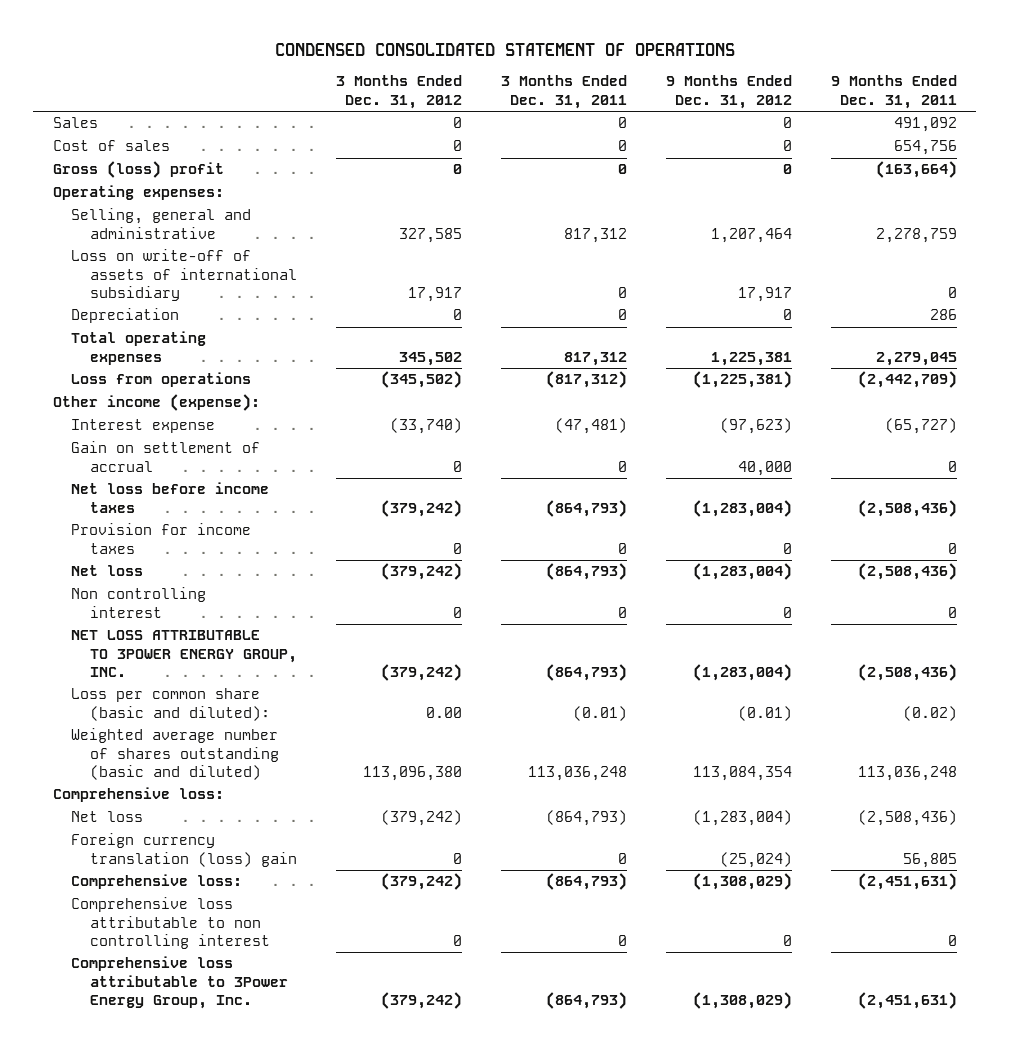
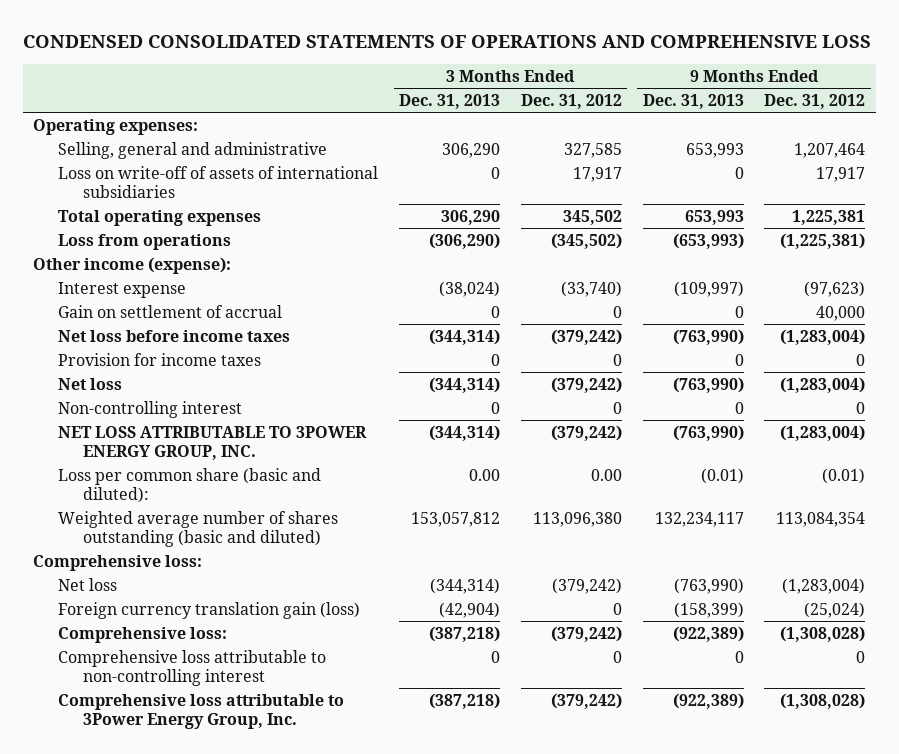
- CONDENSED CONSOLIDATED STATEMENT OF OPERATIONS
+ CONDENSED CONSOLIDATED STATEMENTS OF OPERATIONS AND COMPREHENSIVE LOSS
- | 3 Months Ended Dec. 31, 2012 | 3 Months Ended Dec. 31, 2011 | 9 Months Ended Dec. 31, 2012 | 9 Months Ended Dec. 31, 2011
+ | 3 Months Ended Dec. 31, 2013 | 3 Months Ended Dec. 31, 2012 | 9 Months Ended Dec. 31, 2013 | 9 Months Ended Dec. 31, 2012
- Sales | 0 | 0 | 0 | 491,092
- Cost of sales | 0 | 0 | 0 | 654,756
- Gross (loss) profit | 0 | 0 | 0 | (163,664)
- Loss on write-off of assets of international subsidiary | 17,917 | 0 | 17,917 | 0
- Depreciation | 0 | 0 | 0 | 286
+ Loss on write-off of assets of international subsidiaries | 0 | 17,917 | 0 | 17,917
- Non controlling interest | 0 | 0 | 0 | 0
+ Non-controlling interest | 0 | 0 | 0 | 0
- Foreign currency translation (loss) gain | 0 | 0 | (25,024) | 56,805
- Comprehensive loss: | (379,242) | (864,793) | (1,308,029) | (2,451,631)
- Comprehensive loss attributable to non controlling interest | 0 | 0 | 0 | 0
- Comprehensive loss attributable to 3Power Energy Group, Inc. | (379,242) | (864,793) | (1,308,029) | (2,451,631)
+ Foreign currency translation gain (loss) | (42,904) | 0 | (158,399) | (25,024)
+ Comprehensive loss: | (387,218) | (379,242) | (922,389) | (1,308,028)
+ Comprehensive loss attributable to non-controlling interest | 0 | 0 | 0 | 0
+ Comprehensive loss attributable to 3Power Energy Group, Inc. | (387,218) | (379,242) | (922,389) | (1,308,028)

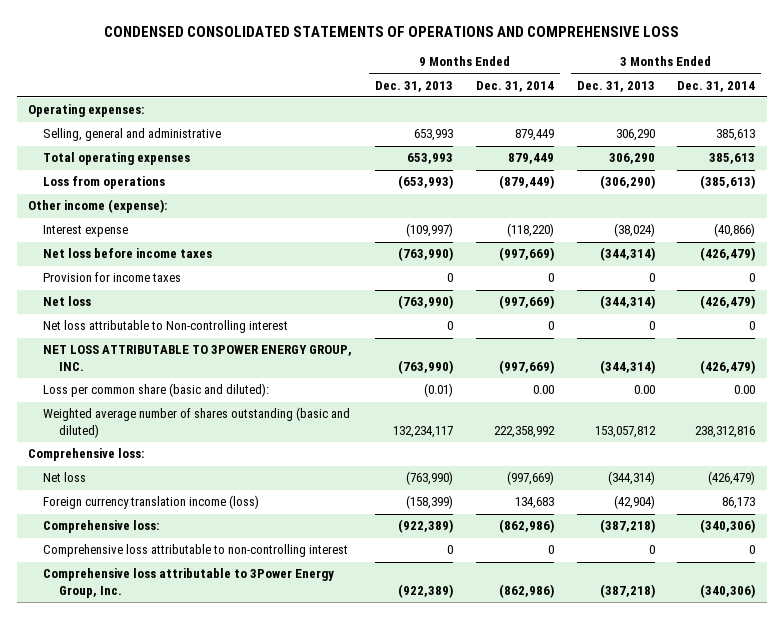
- | 3 Months Ended Dec. 31, 2013 | 3 Months Ended Dec. 31, 2012 | 9 Months Ended Dec. 31, 2013 | 9 Months Ended Dec. 31, 2012
+ | 9 Months Ended Dec. 31, 2013 | 9 Months Ended Dec. 31, 2014 | 3 Months Ended Dec. 31, 2013 | 3 Months Ended Dec. 31, 2014
- Loss on write-off of assets of international subsidiaries | 0 | 17,917 | 0 | 17,917
- Gain on settlement of accrual | 0 | 0 | 0 | 40,000
- Non-controlling interest | 0 | 0 | 0 | 0
+ Net loss attributable to Non-controlling interest | 0 | 0 | 0 | 0
- Foreign currency translation gain (loss) | (42,904) | 0 | (158,399) | (25,024)
+ Foreign currency translation income (loss) | (158,399) | 134,683 | (42,904) | 86,173

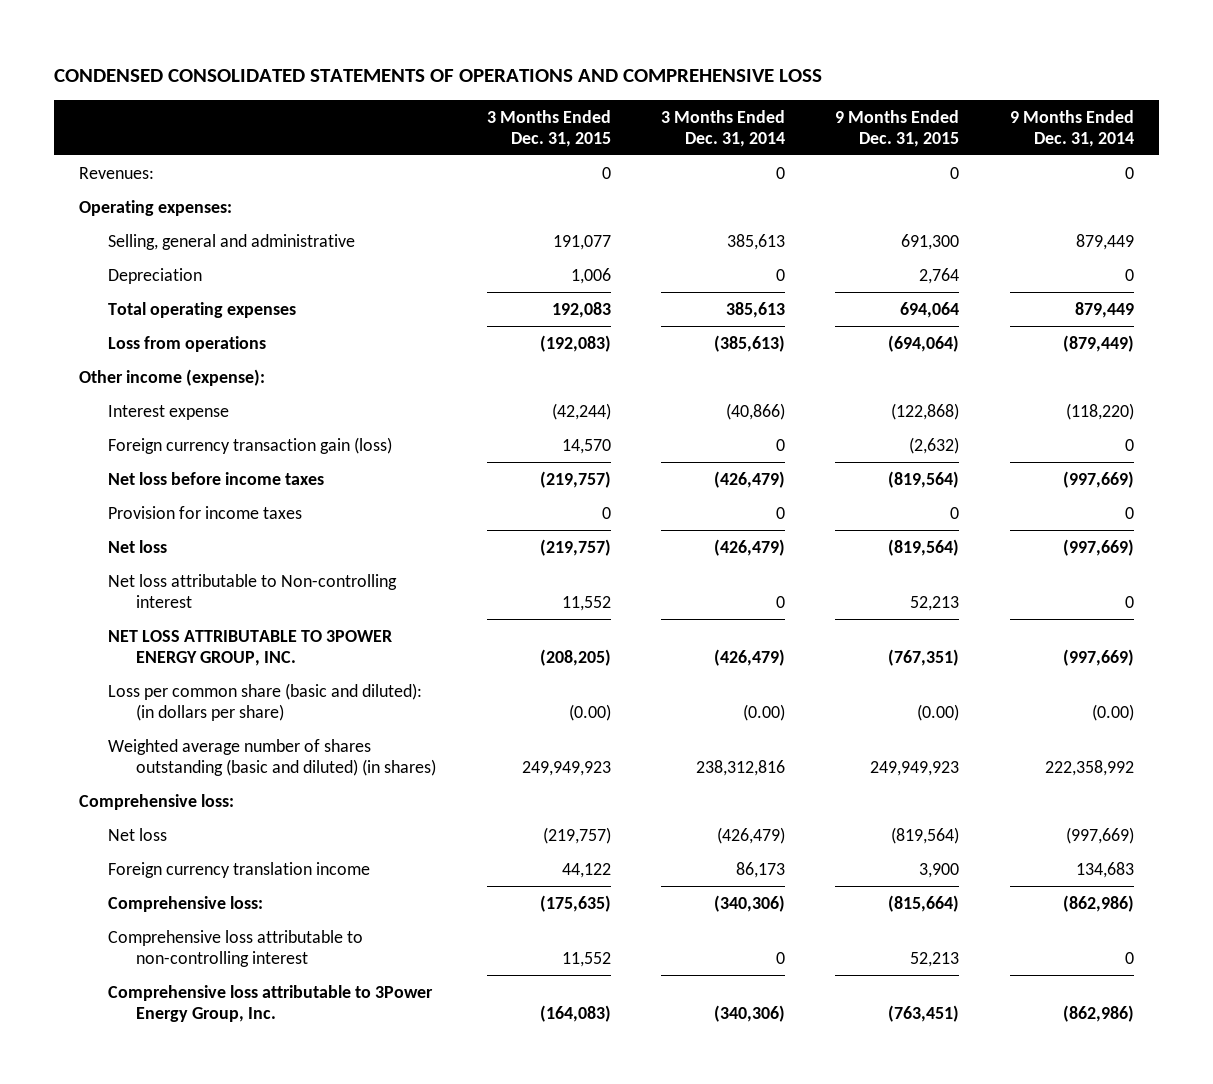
- | 9 Months Ended Dec. 31, 2013 | 9 Months Ended Dec. 31, 2014 | 3 Months Ended Dec. 31, 2013 | 3 Months Ended Dec. 31, 2014
+ | 3 Months Ended Dec. 31, 2015 | 3 Months Ended Dec. 31, 2014 | 9 Months Ended Dec. 31, 2015 | 9 Months Ended Dec. 31, 2014
+ Revenues: | 0 | 0 | 0 | 0
+ Depreciation | 1,006 | 0 | 2,764 | 0
+ Foreign currency transaction gain (loss) | 14,570 | 0 | (2,632) | 0
- Loss per common share (basic and diluted): | (0.01) | 0.00 | 0.00 | 0.00
- Weighted average number of shares outstanding (basic and diluted) | 132,234,117 | 222,358,992 | 153,057,812 | 238,312,816
+ Loss per common share (basic and diluted): (in dollars per share) | (0.00) | (0.00) | (0.00) | (0.00)
+ Weighted average number of shares outstanding (basic and diluted) (in shares) | 249,949,923 | 238,312,816 | 249,949,923 | 222,358,992
- Foreign currency translation income (loss) | (158,399) | 134,683 | (42,904) | 86,173
+ Foreign currency translation income | 44,122 | 86,173 | 3,900 | 134,683

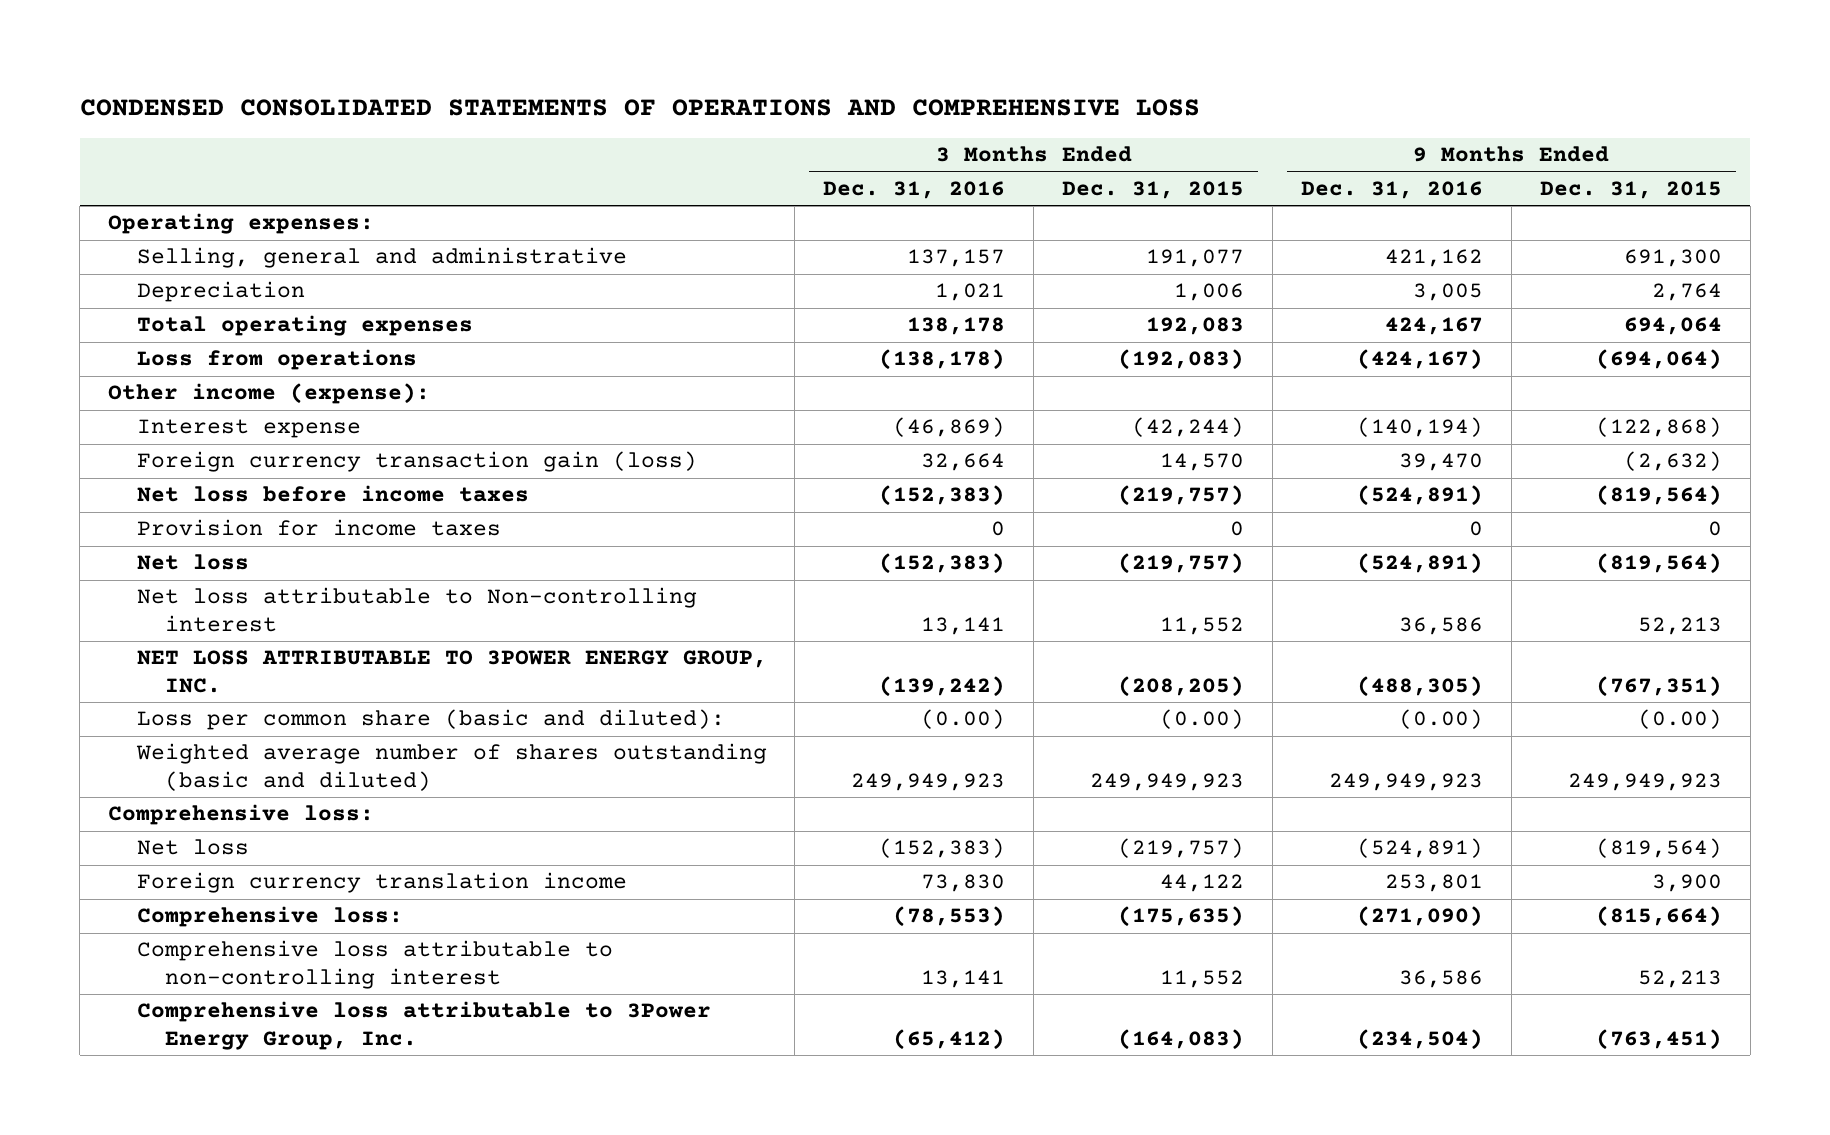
- | 3 Months Ended Dec. 31, 2015 | 3 Months Ended Dec. 31, 2014 | 9 Months Ended Dec. 31, 2015 | 9 Months Ended Dec. 31, 2014
+ | 3 Months Ended Dec. 31, 2016 | 3 Months Ended Dec. 31, 2015 | 9 Months Ended Dec. 31, 2016 | 9 Months Ended Dec. 31, 2015
- Revenues: | 0 | 0 | 0 | 0
- Loss per common share (basic and diluted): (in dollars per share) | (0.00) | (0.00) | (0.00) | (0.00)
- Weighted average number of shares outstanding (basic and diluted) (in shares) | 249,949,923 | 238,312,816 | 249,949,923 | 222,358,992
+ Loss per common share (basic and diluted): | (0.00) | (0.00) | (0.00) | (0.00)
+ Weighted average number of shares outstanding (basic and diluted) | 249,949,923 | 249,949,923 | 249,949,923 | 249,949,923

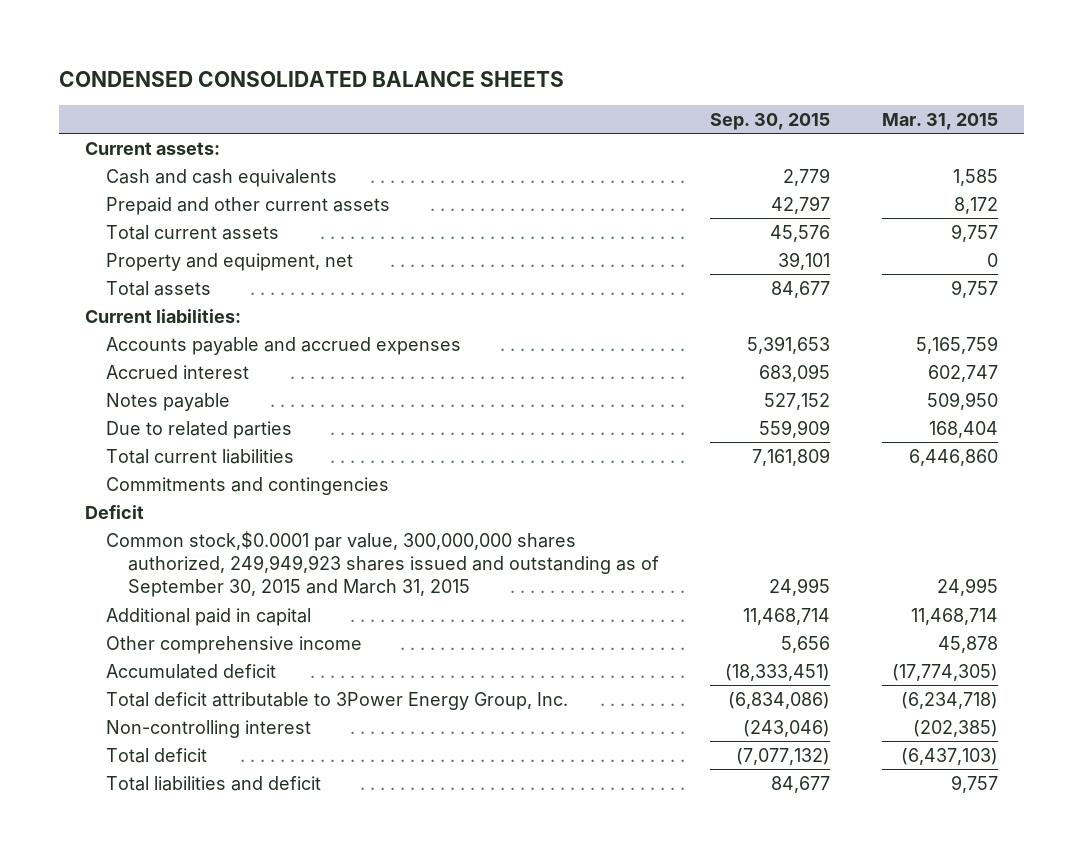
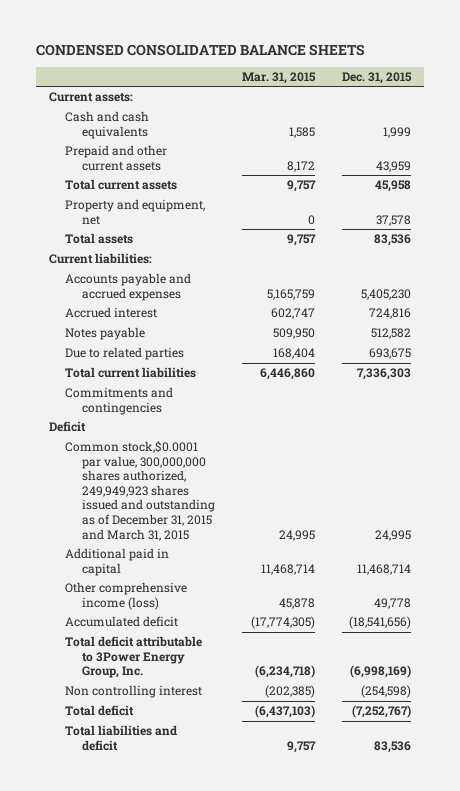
- | Sep. 30, 2015 | Mar. 31, 2015
+ | Mar. 31, 2015 | Dec. 31, 2015
- Common stock,$0.0001 par value, 300,000,000 shares authorized, 249,949,923 shares issued and outstanding as of September 30, 2015 and March 31, 2015 | 24,995 | 24,995
+ Common stock,$0.0001 par value, 300,000,000 shares authorized, 249,949,923 shares issued and outstanding as of December 31, 2015 and March 31, 2015 | 24,995 | 24,995
- Other comprehensive income | 5,656 | 45,878
+ Other comprehensive income (loss) | 45,878 | 49,778
- Non-controlling interest | (243,046) | (202,385)
+ Non controlling interest | (202,385) | (254,598)

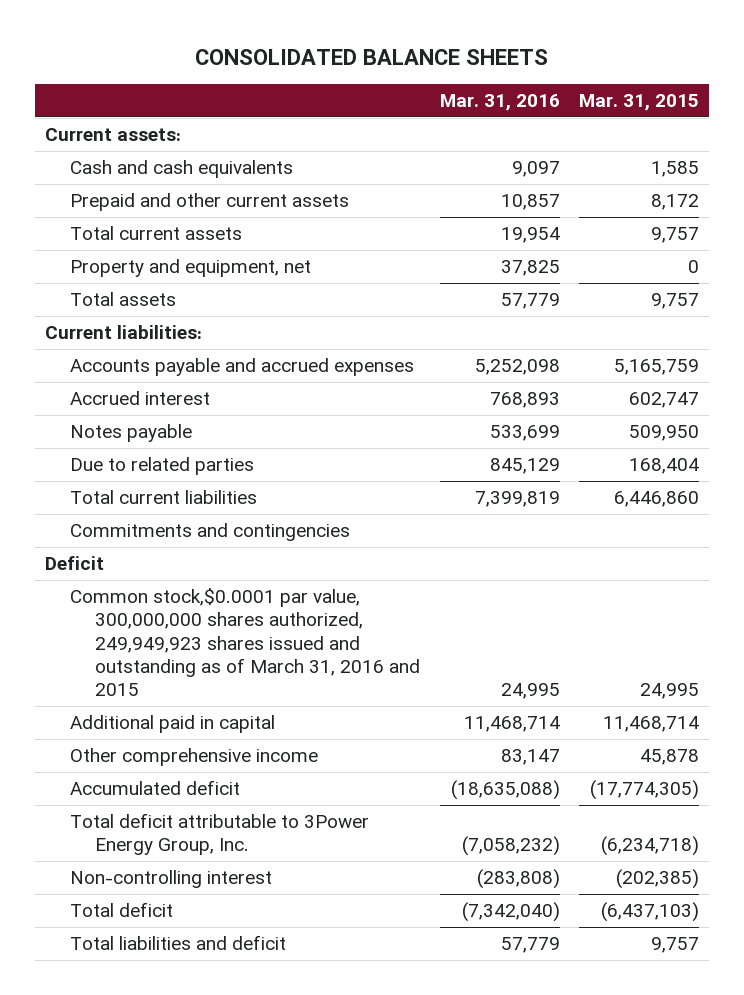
- CONDENSED CONSOLIDATED BALANCE SHEETS
+ CONSOLIDATED BALANCE SHEETS
- | Mar. 31, 2015 | Dec. 31, 2015
+ | Mar. 31, 2016 | Mar. 31, 2015
- Common stock,$0.0001 par value, 300,000,000 shares authorized, 249,949,923 shares issued and outstanding as of December 31, 2015 and March 31, 2015 | 24,995 | 24,995
+ Common stock,$0.0001 par value, 300,000,000 shares authorized, 249,949,923 shares issued and outstanding as of March 31, 2016 and 2015 | 24,995 | 24,995
- Other comprehensive income (loss) | 45,878 | 49,778
+ Other comprehensive income | 83,147 | 45,878
- Non controlling interest | (202,385) | (254,598)
+ Non-controlling interest | (283,808) | (202,385)

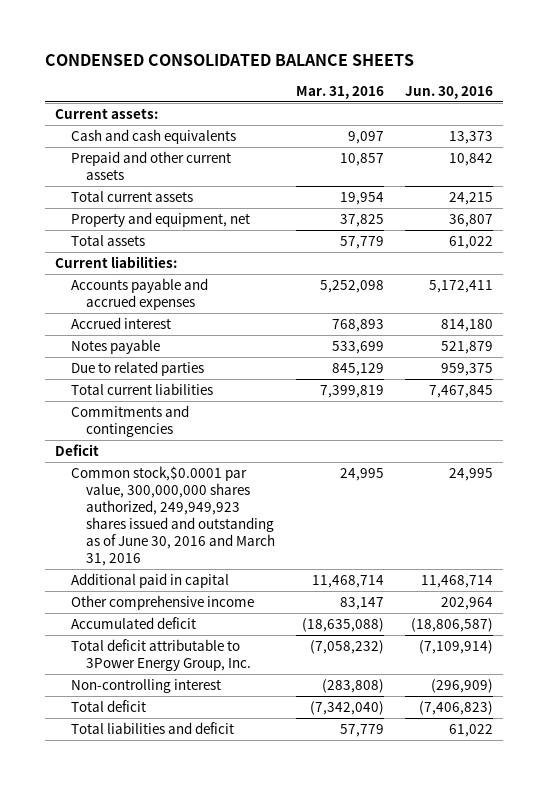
- CONSOLIDATED BALANCE SHEETS
+ CONDENSED CONSOLIDATED BALANCE SHEETS
- | Mar. 31, 2016 | Mar. 31, 2015
+ | Mar. 31, 2016 | Jun. 30, 2016
- Common stock,$0.0001 par value, 300,000,000 shares authorized, 249,949,923 shares issued and outstanding as of March 31, 2016 and 2015 | 24,995 | 24,995
+ Common stock,$0.0001 par value, 300,000,000 shares authorized, 249,949,923 shares issued and outstanding as of June 30, 2016 and March 31, 2016 | 24,995 | 24,995

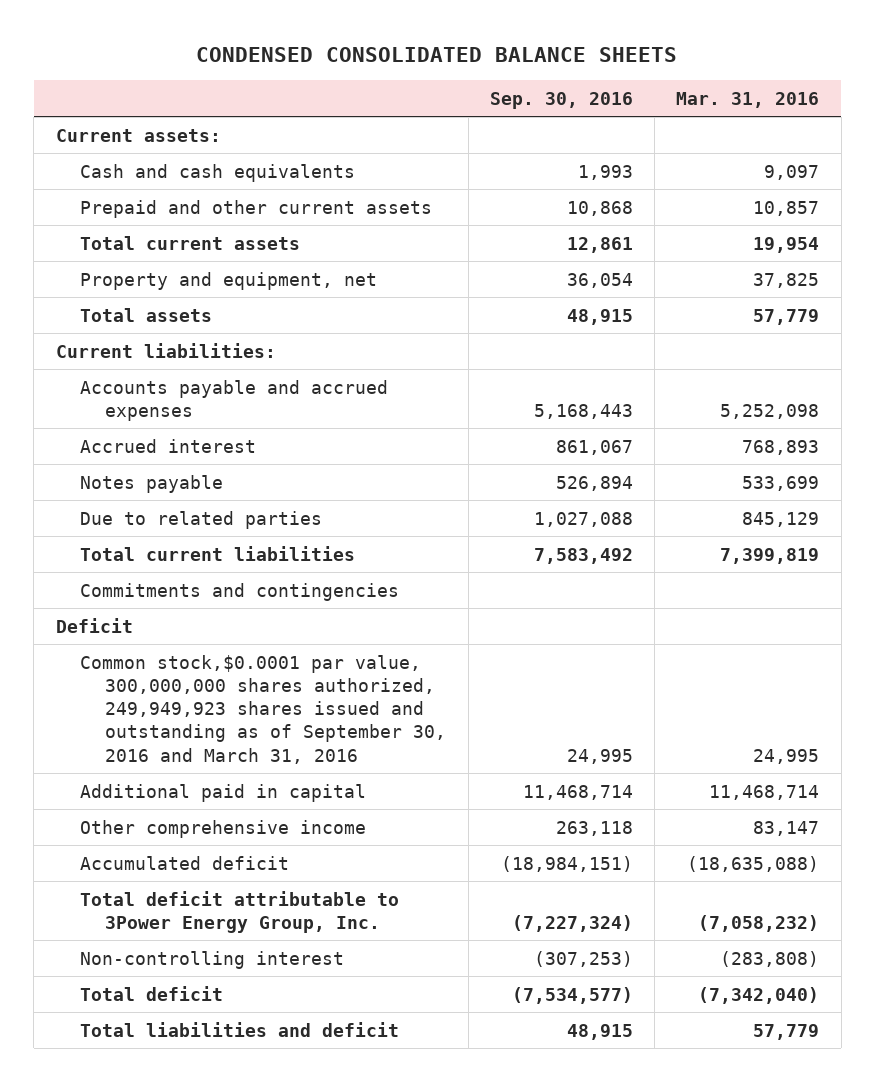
- | Mar. 31, 2016 | Jun. 30, 2016
+ | Sep. 30, 2016 | Mar. 31, 2016
- Common stock,$0.0001 par value, 300,000,000 shares authorized, 249,949,923 shares issued and outstanding as of June 30, 2016 and March 31, 2016 | 24,995 | 24,995
+ Common stock,$0.0001 par value, 300,000,000 shares authorized, 249,949,923 shares issued and outstanding as of September 30, 2016 and March 31, 2016 | 24,995 | 24,995

